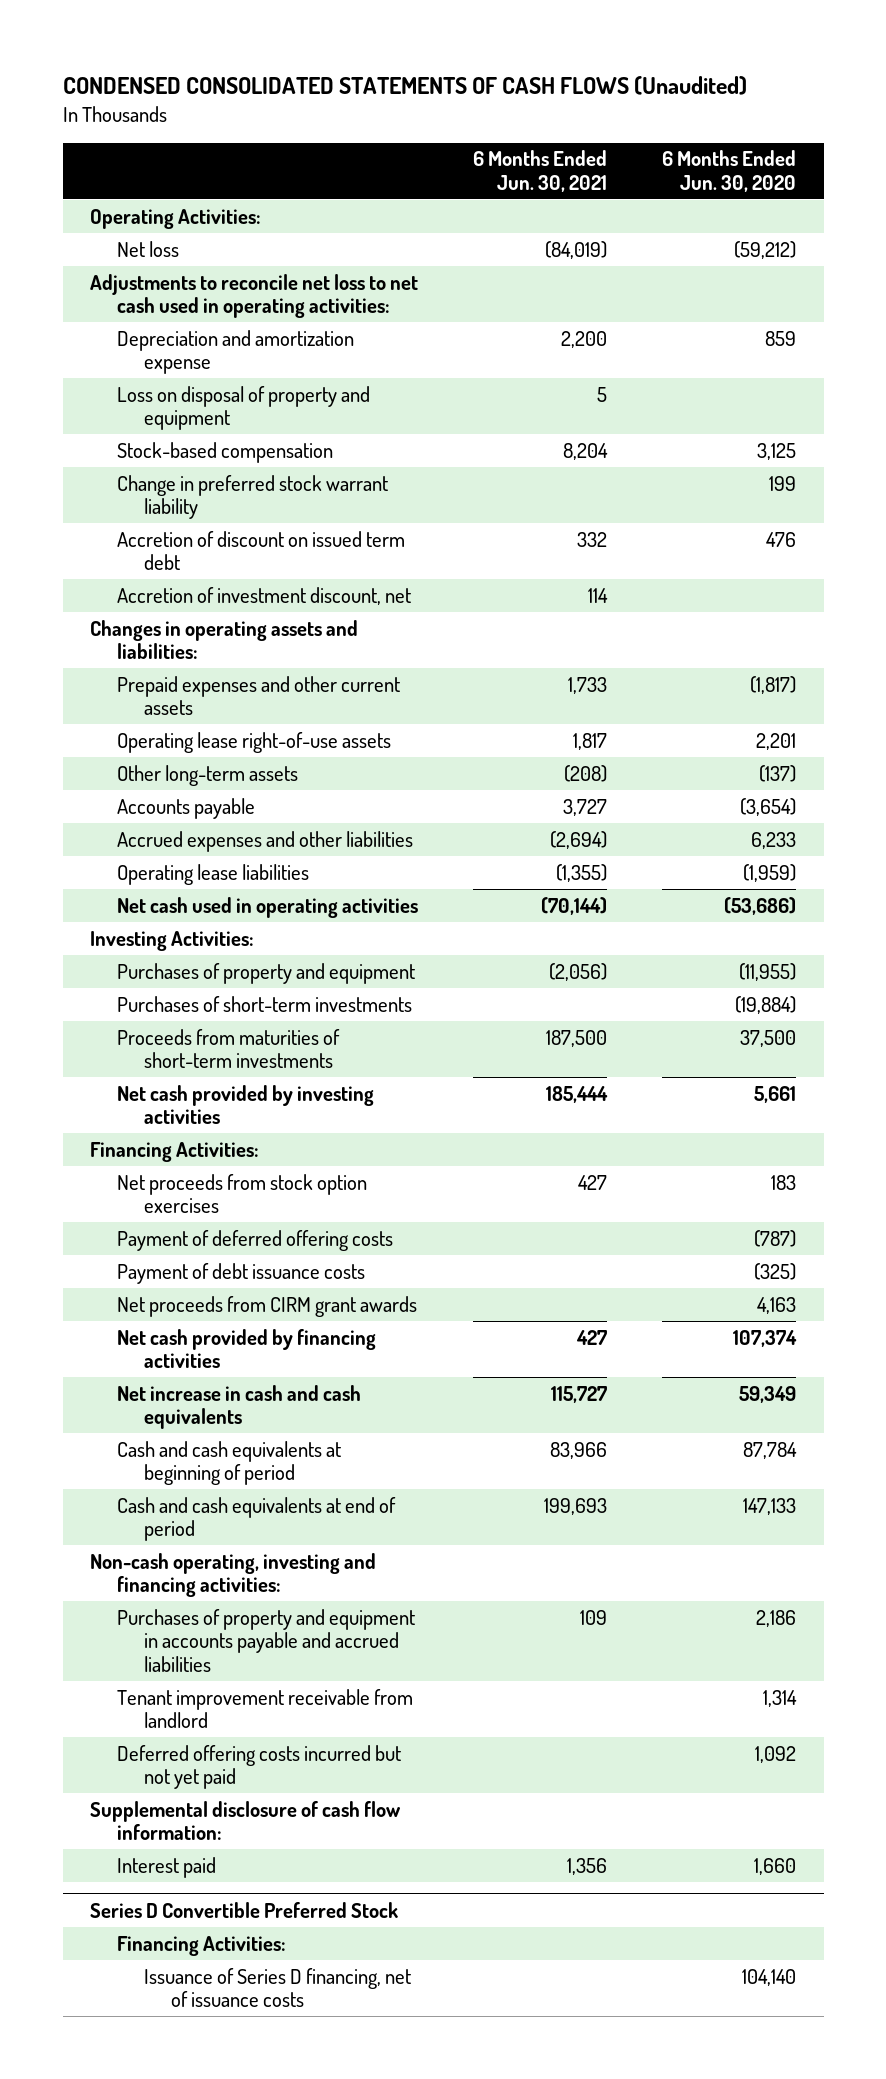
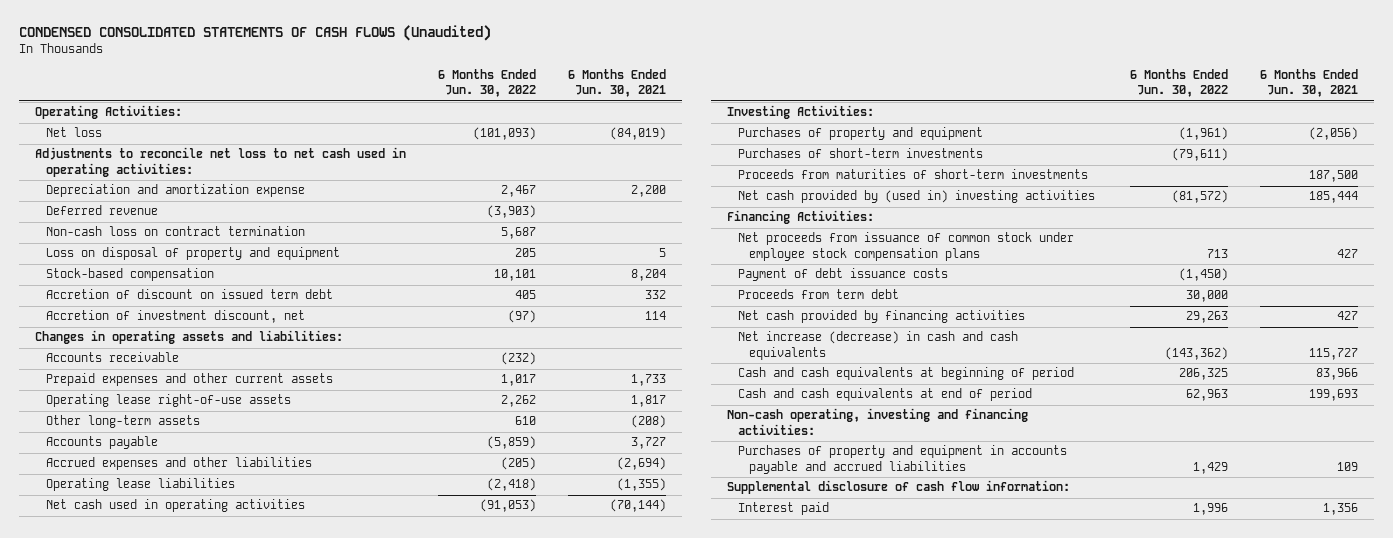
- | 6 Months Ended Jun. 30, 2021 | 6 Months Ended Jun. 30, 2020
+ | 6 Months Ended Jun. 30, 2022 | 6 Months Ended Jun. 30, 2021
+ Deferred revenue | (3,903) |
+ Non-cash loss on contract termination | 5,687 |
- Change in preferred stock warrant liability | | 199
+ Accounts receivable | (232) |
- Net cash provided by investing activities | 185,444 | 5,661
+ Net cash provided by (used in) investing activities | (81,572) | 185,444
- Net proceeds from stock option exercises | 427 | 183
- Payment of deferred offering costs | | (787)
+ Net proceeds from issuance of common stock under employee stock compensation plans | 713 | 427
- Net proceeds from CIRM grant awards | | 4,163
+ Proceeds from term debt | 30,000 |
- Net increase in cash and cash equivalents | 115,727 | 59,349
+ Net increase (decrease) in cash and cash equivalents | (143,362) | 115,727
- Tenant improvement receivable from landlord | | 1,314
- Deferred offering costs incurred but not yet paid | | 1,092
- Series D Convertible Preferred Stock
- Financing Activities:
- Issuance of Series D financing, net of issuance costs | | 104,140

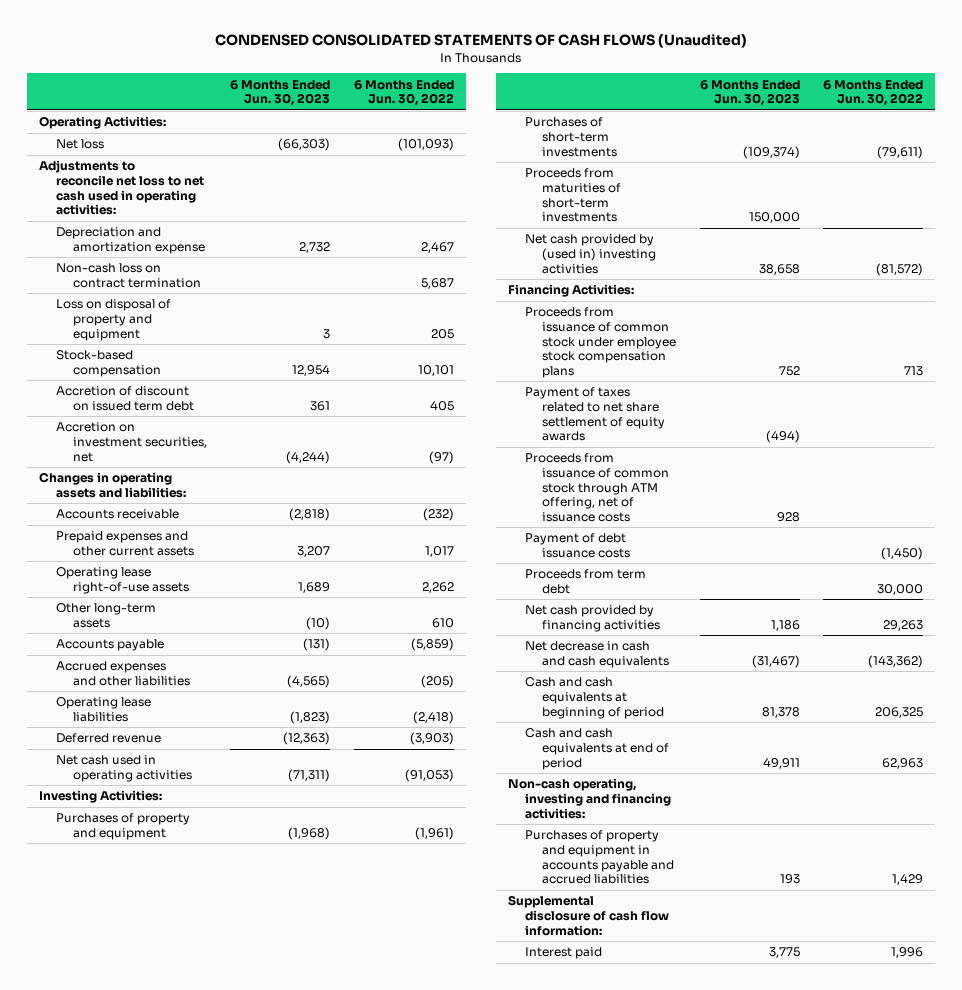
- | 6 Months Ended Jun. 30, 2022 | 6 Months Ended Jun. 30, 2021
+ | 6 Months Ended Jun. 30, 2023 | 6 Months Ended Jun. 30, 2022
- Accretion of investment discount, net | (97) | 114
+ Accretion on investment securities, net | (4,244) | (97)
moved down: Deferred revenue | (12,363) | (3,903)
- Net proceeds from issuance of common stock under employee stock compensation plans | 713 | 427
+ Proceeds from issuance of common stock under employee stock compensation plans | 752 | 713
+ Payment of taxes related to net share settlement of equity awards | (494) |
+ Proceeds from issuance of common stock through ATM offering, net of issuance costs | 928 |
- Net increase (decrease) in cash and cash equivalents | (143,362) | 115,727
+ Net decrease in cash and cash equivalents | (31,467) | (143,362)

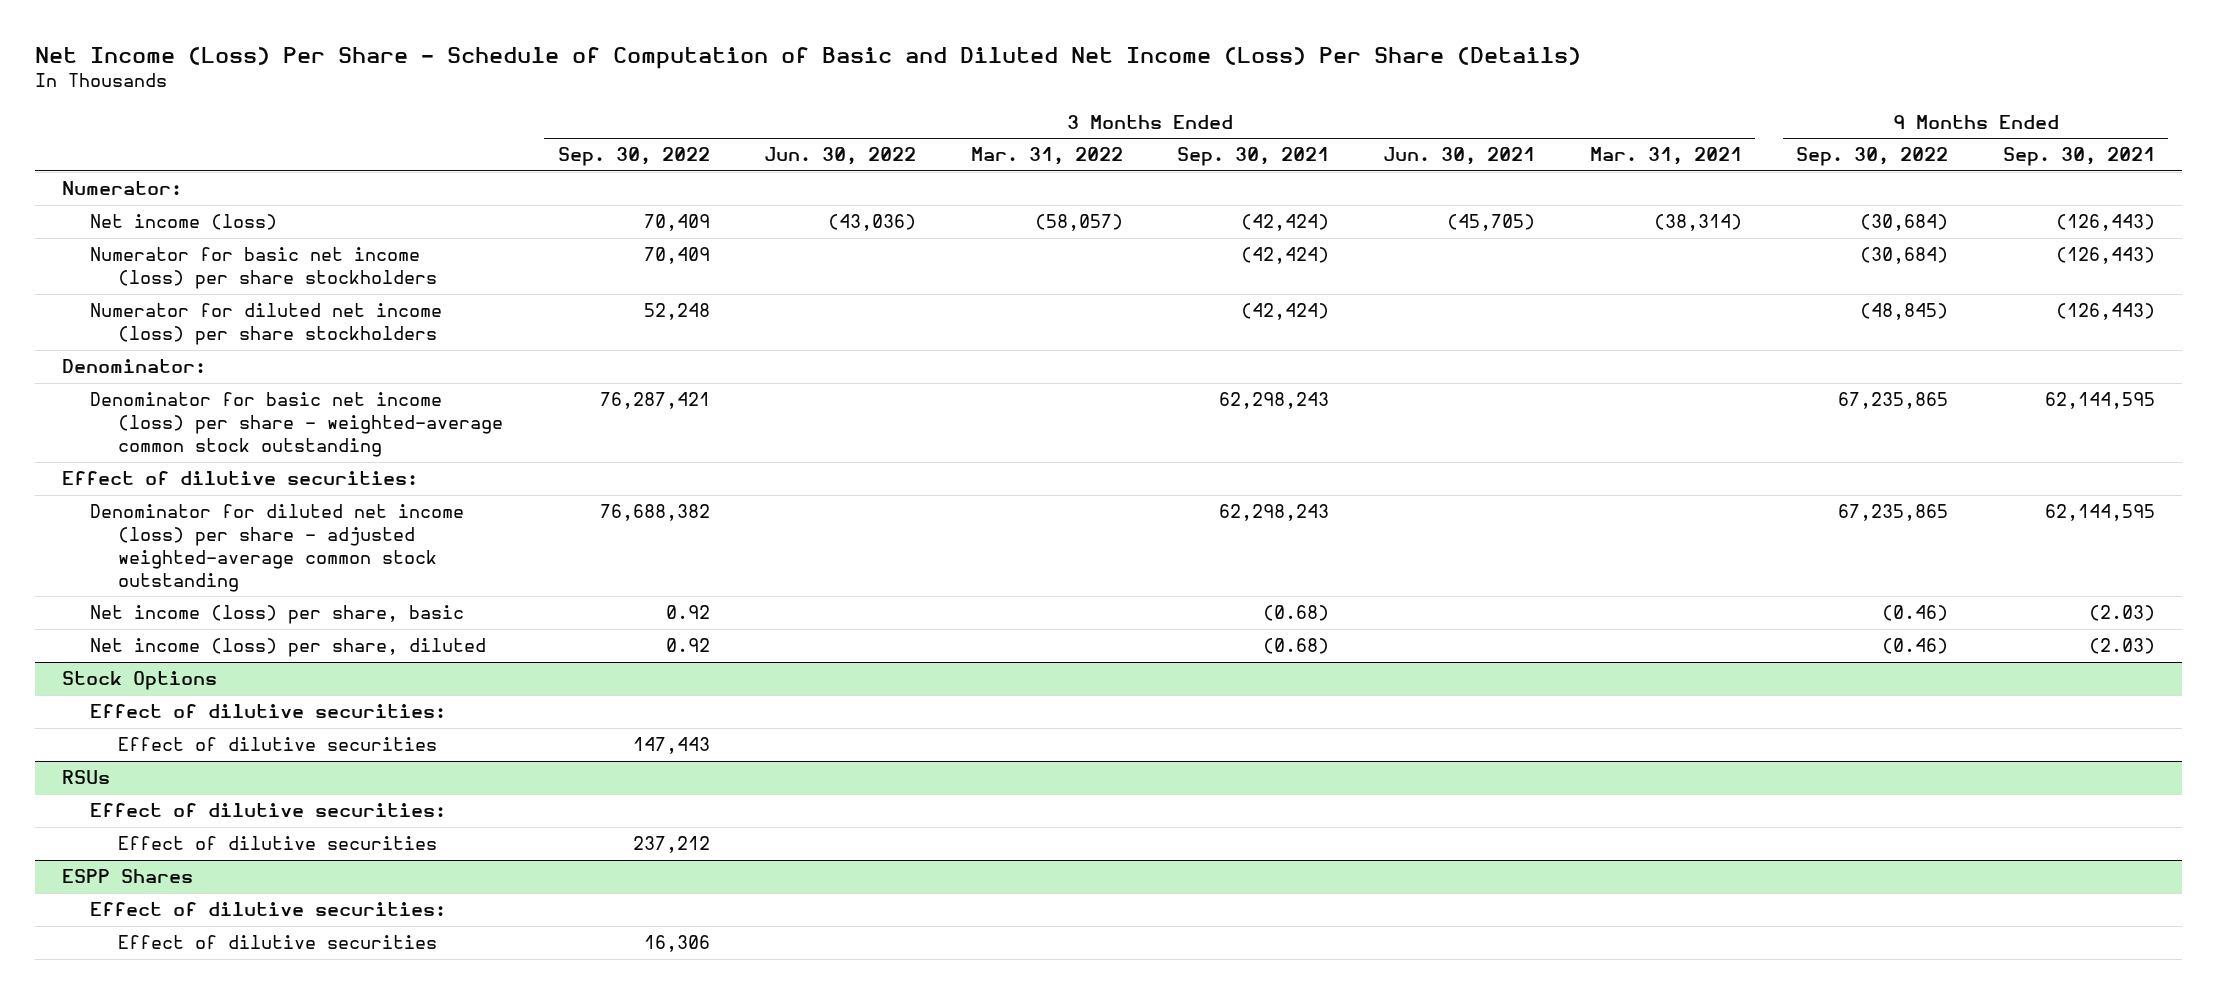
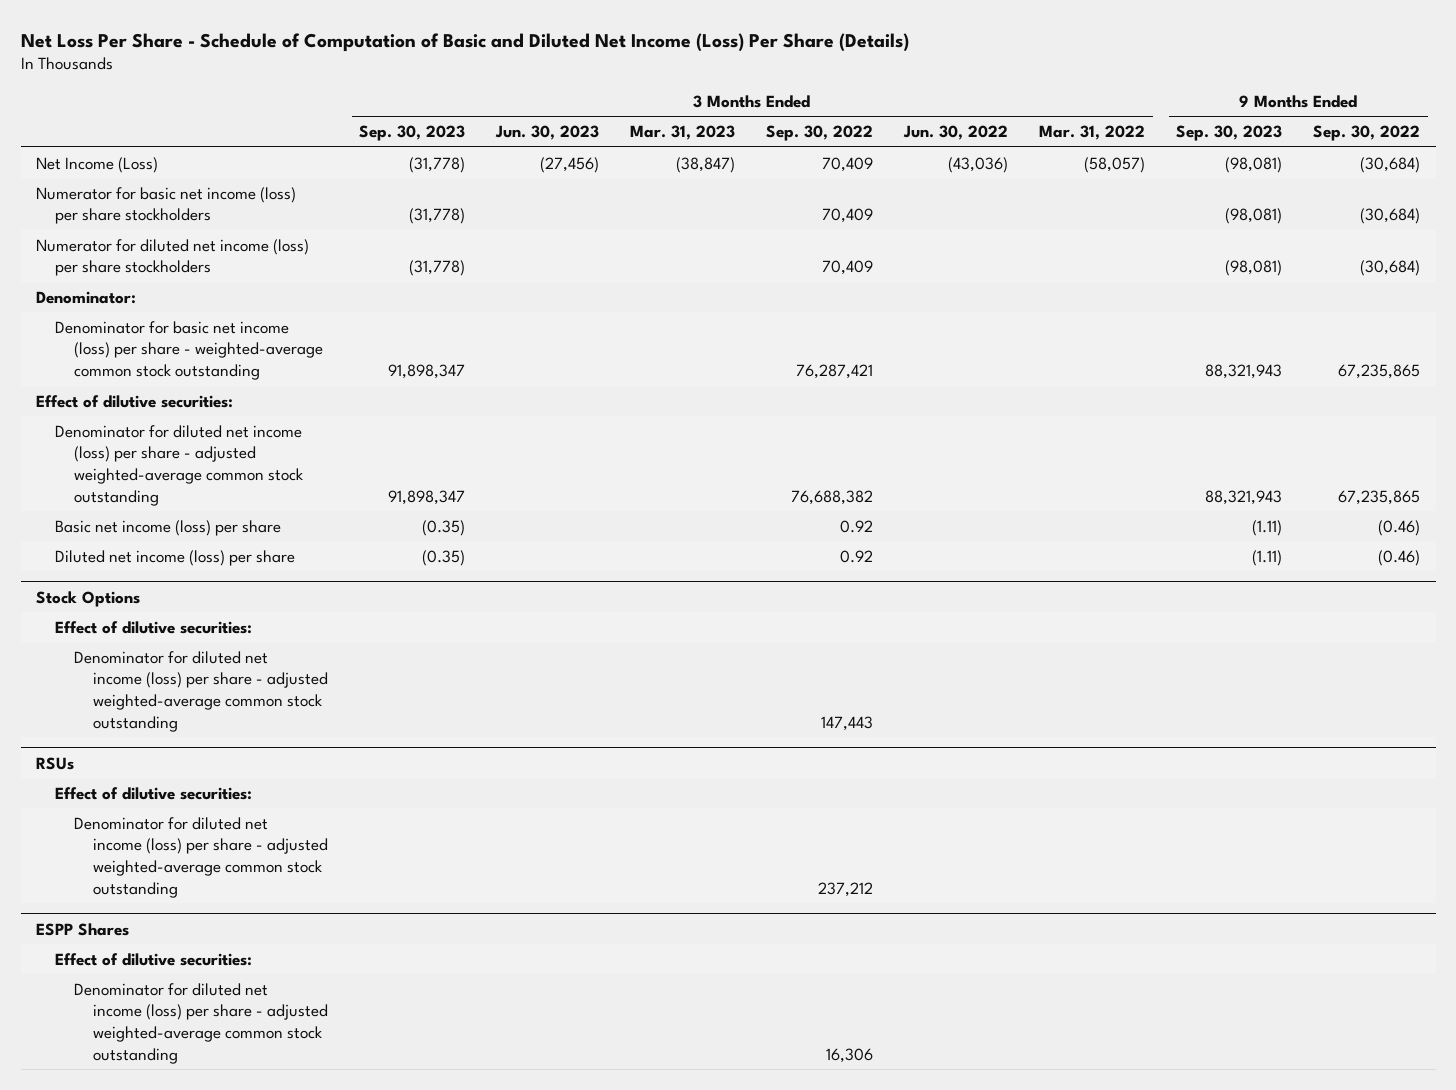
- Net Income (Loss) Per Share - Schedule of Computation of Basic and Diluted Net Income (Loss) Per Share (Details)
+ Net Loss Per Share - Schedule of Computation of Basic and Diluted Net Income (Loss) Per Share (Details)
- | 3 Months Ended Sep. 30, 2022 | 3 Months Ended Jun. 30, 2022 | 3 Months Ended Mar. 31, 2022 | 3 Months Ended Sep. 30, 2021 | 3 Months Ended Jun. 30, 2021 | 3 Months Ended Mar. 31, 2021 | 9 Months Ended Sep. 30, 2022 | 9 Months Ended Sep. 30, 2021
+ | 3 Months Ended Sep. 30, 2023 | 3 Months Ended Jun. 30, 2023 | 3 Months Ended Mar. 31, 2023 | 3 Months Ended Sep. 30, 2022 | 3 Months Ended Jun. 30, 2022 | 3 Months Ended Mar. 31, 2022 | 9 Months Ended Sep. 30, 2023 | 9 Months Ended Sep. 30, 2022
- Numerator:
- Net income (loss) | 70,409 | (43,036) | (58,057) | (42,424) | (45,705) | (38,314) | (30,684) | (126,443)
+ Net Income (Loss) | (31,778) | (27,456) | (38,847) | 70,409 | (43,036) | (58,057) | (98,081) | (30,684)
- Numerator for diluted net income (loss) per share stockholders | 52,248 | | | (42,424) | | | (48,845) | (126,443)
+ Numerator for diluted net income (loss) per share stockholders | (31,778) | | | 70,409 | | | (98,081) | (30,684)
- Net income (loss) per share, basic | 0.92 | | | (0.68) | | | (0.46) | (2.03)
- Net income (loss) per share, diluted | 0.92 | | | (0.68) | | | (0.46) | (2.03)
+ Basic net income (loss) per share | (0.35) | | | 0.92 | | | (1.11) | (0.46)
+ Diluted net income (loss) per share | (0.35) | | | 0.92 | | | (1.11) | (0.46)
@ Stock Options
- Effect of dilutive securities | 147,443 | | | | | | |
+ Denominator for diluted net income (loss) per share - adjusted weighted-average common stock outstanding | | | | 147,443 | | | |
@ RSUs
- Effect of dilutive securities | 237,212 | | | | | | |
+ Denominator for diluted net income (loss) per share - adjusted weighted-average common stock outstanding | | | | 237,212 | | | |
@ ESPP Shares
- Effect of dilutive securities | 16,306 | | | | | | |
+ Denominator for diluted net income (loss) per share - adjusted weighted-average common stock outstanding | | | | 16,306 | | | |

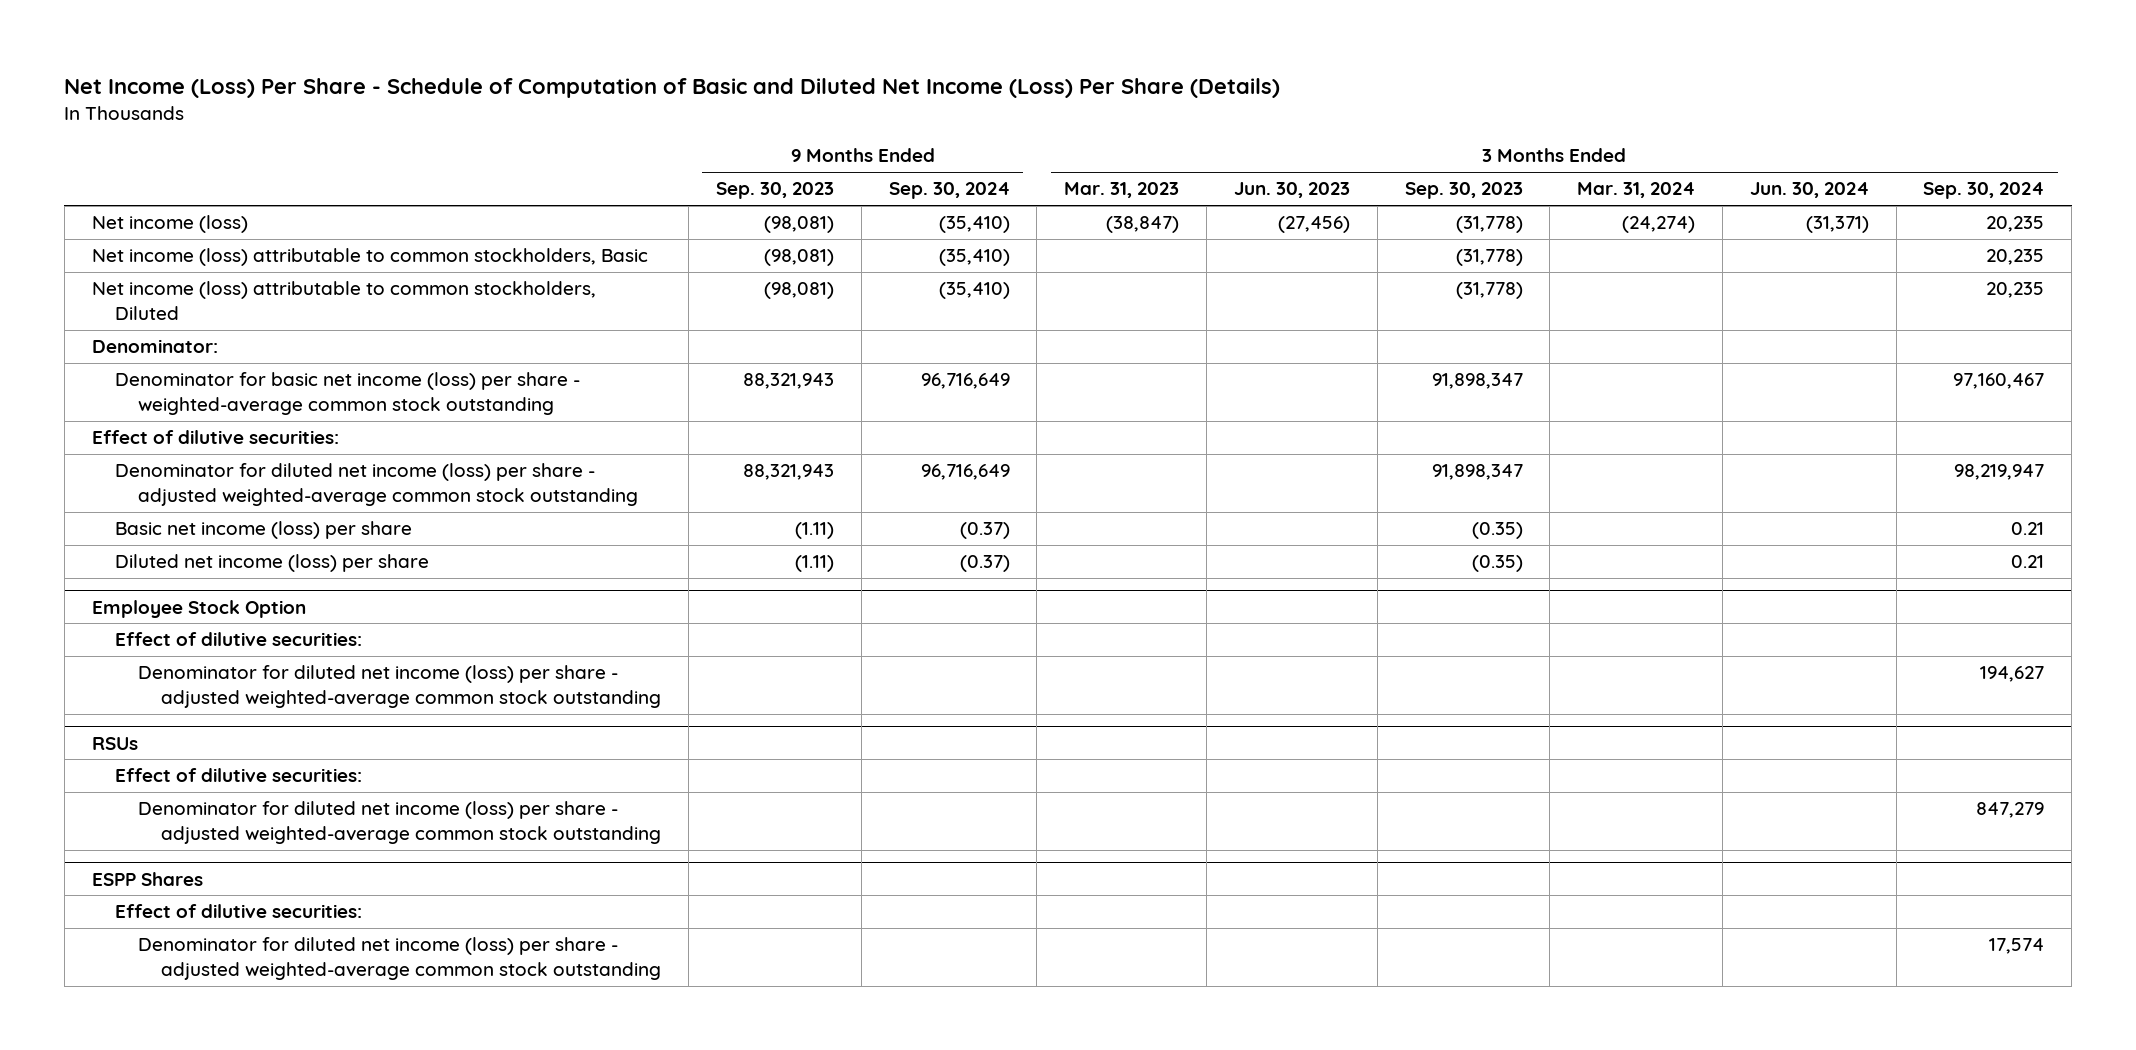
- Net Loss Per Share - Schedule of Computation of Basic and Diluted Net Income (Loss) Per Share (Details)
+ Net Income (Loss) Per Share - Schedule of Computation of Basic and Diluted Net Income (Loss) Per Share (Details)
- | 3 Months Ended Sep. 30, 2023 | 3 Months Ended Jun. 30, 2023 | 3 Months Ended Mar. 31, 2023 | 3 Months Ended Sep. 30, 2022 | 3 Months Ended Jun. 30, 2022 | 3 Months Ended Mar. 31, 2022 | 9 Months Ended Sep. 30, 2023 | 9 Months Ended Sep. 30, 2022
+ | 9 Months Ended Sep. 30, 2023 | 9 Months Ended Sep. 30, 2024 | 3 Months Ended Mar. 31, 2023 | 3 Months Ended Jun. 30, 2023 | 3 Months Ended Sep. 30, 2023 | 3 Months Ended Mar. 31, 2024 | 3 Months Ended Jun. 30, 2024 | 3 Months Ended Sep. 30, 2024
- Net Income (Loss) | (31,778) | (27,456) | (38,847) | 70,409 | (43,036) | (58,057) | (98,081) | (30,684)
- Numerator for basic net income (loss) per share stockholders | (31,778) | | | 70,409 | | | (98,081) | (30,684)
- Numerator for diluted net income (loss) per share stockholders | (31,778) | | | 70,409 | | | (98,081) | (30,684)
+ Net income (loss) | (98,081) | (35,410) | (38,847) | (27,456) | (31,778) | (24,274) | (31,371) | 20,235
+ Net income (loss) attributable to common stockholders, Basic | (98,081) | (35,410) | | | (31,778) | | | 20,235
+ Net income (loss) attributable to common stockholders, Diluted | (98,081) | (35,410) | | | (31,778) | | | 20,235
- Stock Options
+ Employee Stock Option

